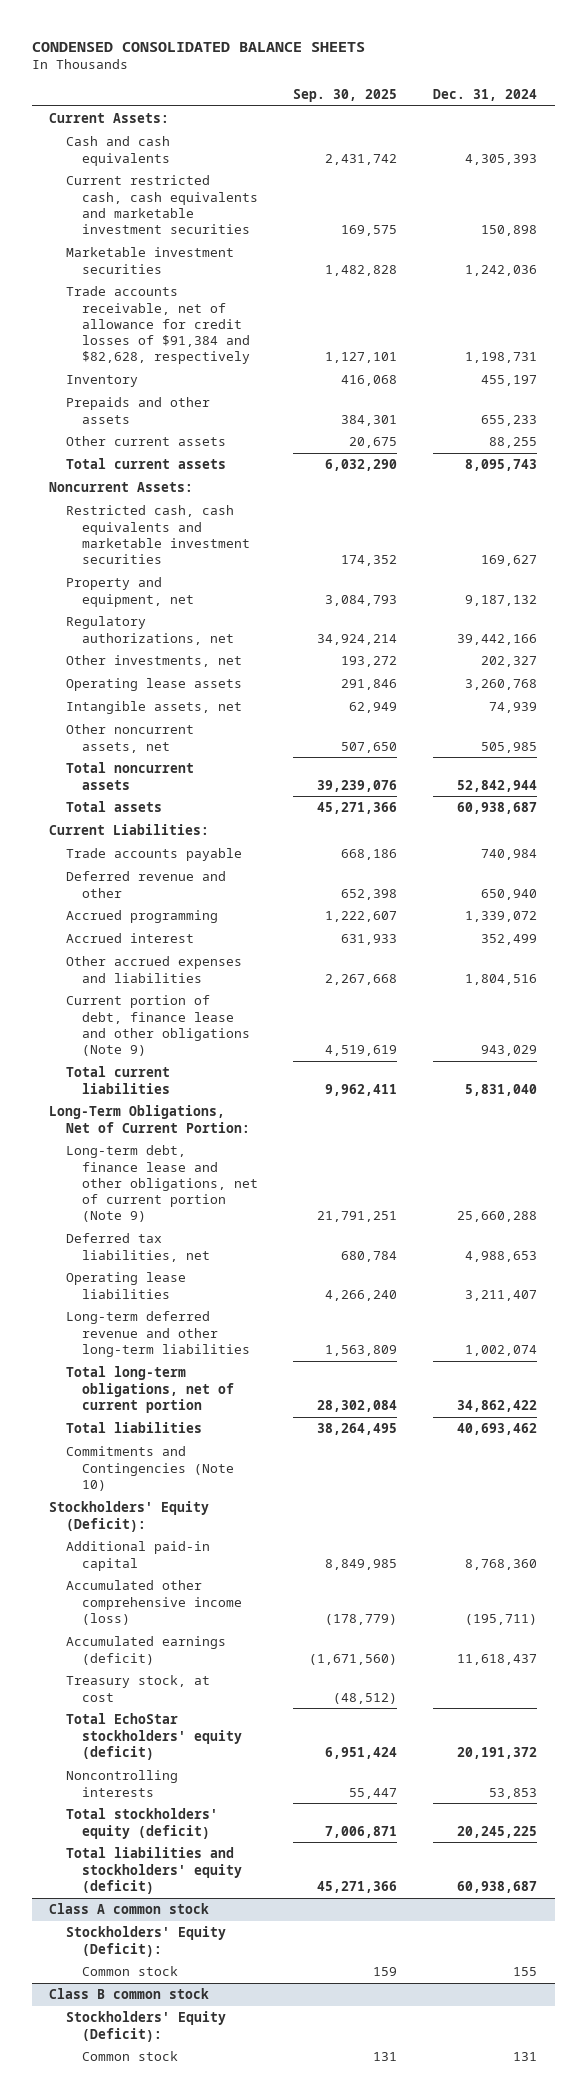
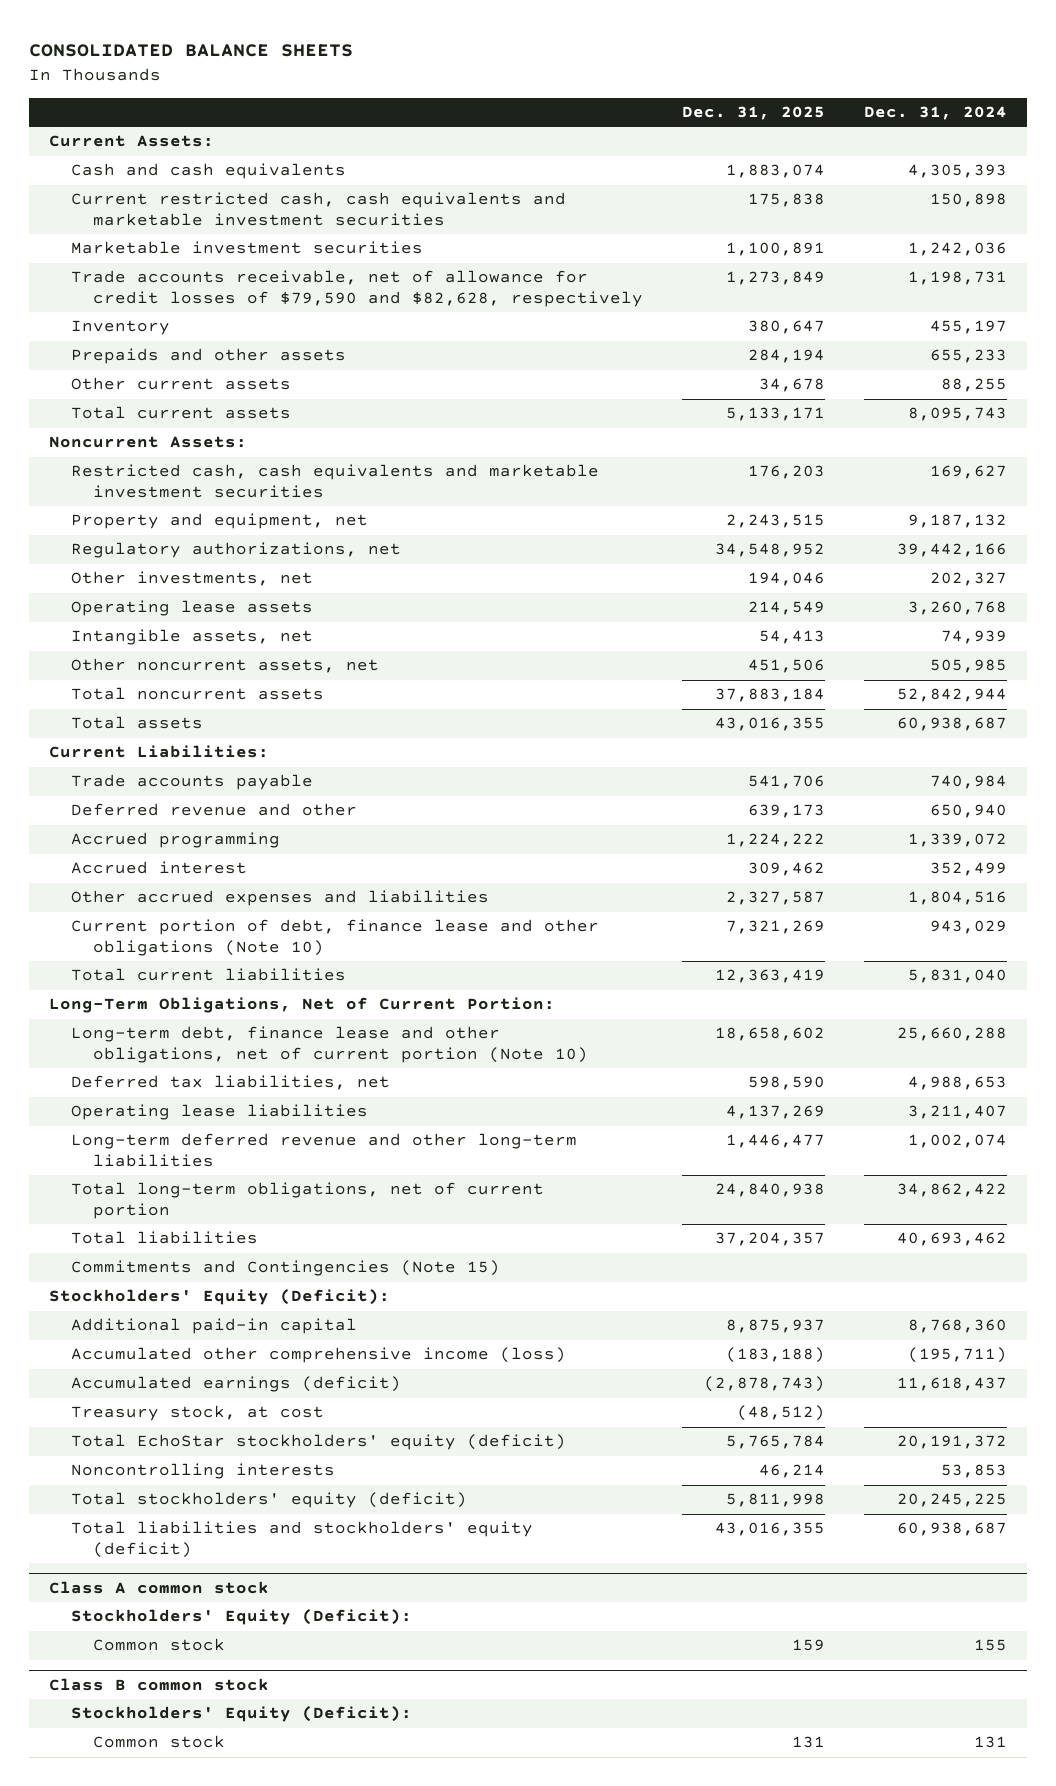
- CONDENSED CONSOLIDATED BALANCE SHEETS
+ CONSOLIDATED BALANCE SHEETS
- | Sep. 30, 2025 | Dec. 31, 2024
+ | Dec. 31, 2025 | Dec. 31, 2024
- Trade accounts receivable, net of allowance for credit losses of $91,384 and $82,628, respectively | 1,127,101 | 1,198,731
+ Trade accounts receivable, net of allowance for credit losses of $79,590 and $82,628, respectively | 1,273,849 | 1,198,731
- Current portion of debt, finance lease and other obligations (Note 9) | 4,519,619 | 943,029
+ Current portion of debt, finance lease and other obligations (Note 10) | 7,321,269 | 943,029
- Long-term debt, finance lease and other obligations, net of current portion (Note 9) | 21,791,251 | 25,660,288
+ Long-term debt, finance lease and other obligations, net of current portion (Note 10) | 18,658,602 | 25,660,288
- Commitments and Contingencies (Note 10)
+ Commitments and Contingencies (Note 15)

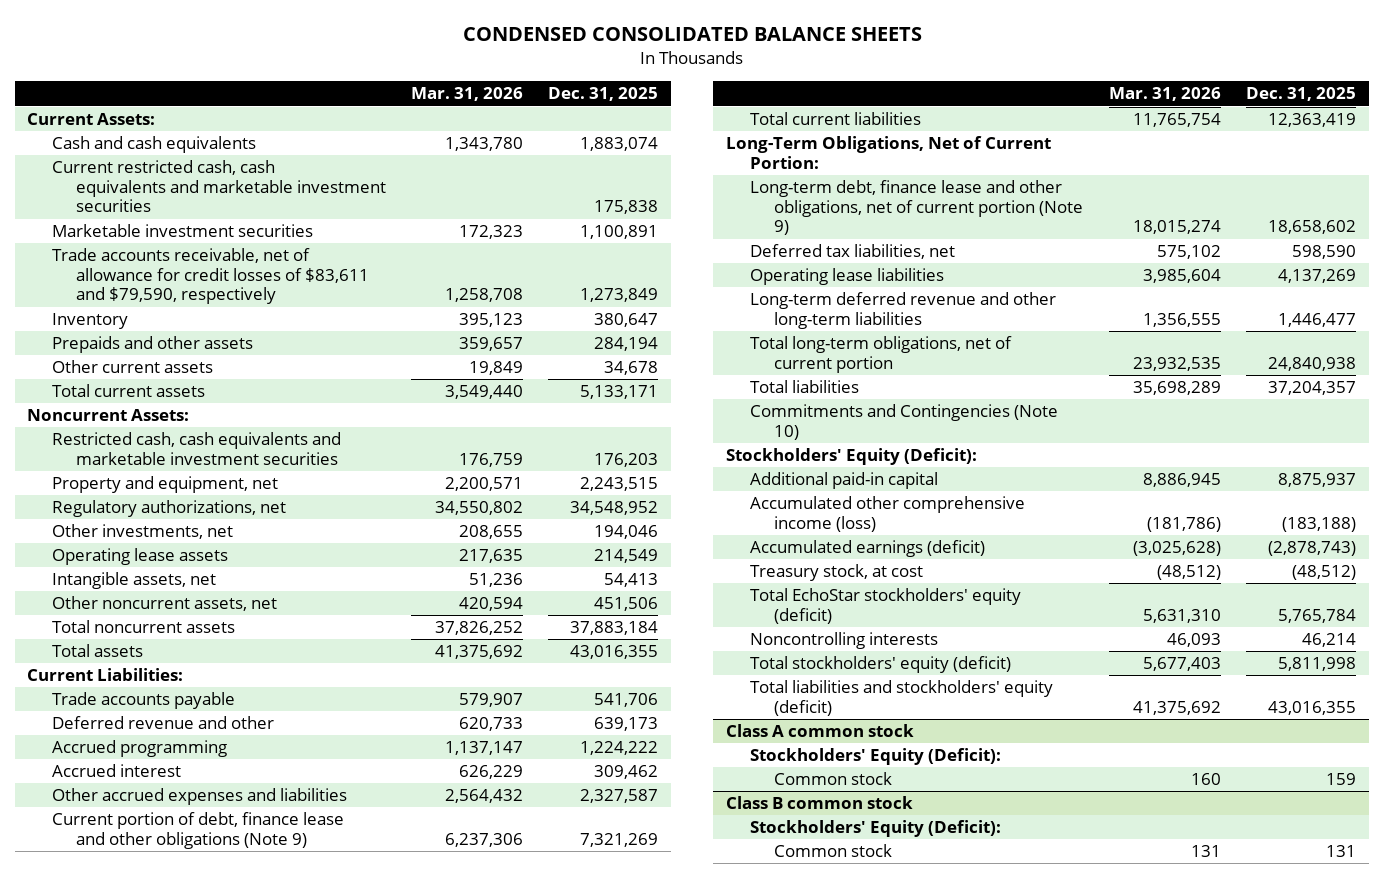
- CONSOLIDATED BALANCE SHEETS
+ CONDENSED CONSOLIDATED BALANCE SHEETS
- | Dec. 31, 2025 | Dec. 31, 2024
+ | Mar. 31, 2026 | Dec. 31, 2025
- Trade accounts receivable, net of allowance for credit losses of $79,590 and $82,628, respectively | 1,273,849 | 1,198,731
+ Trade accounts receivable, net of allowance for credit losses of $83,611 and $79,590, respectively | 1,258,708 | 1,273,849
- Current portion of debt, finance lease and other obligations (Note 10) | 7,321,269 | 943,029
+ Current portion of debt, finance lease and other obligations (Note 9) | 6,237,306 | 7,321,269
- Long-term debt, finance lease and other obligations, net of current portion (Note 10) | 18,658,602 | 25,660,288
+ Long-term debt, finance lease and other obligations, net of current portion (Note 9) | 18,015,274 | 18,658,602
- Commitments and Contingencies (Note 15)
+ Commitments and Contingencies (Note 10)

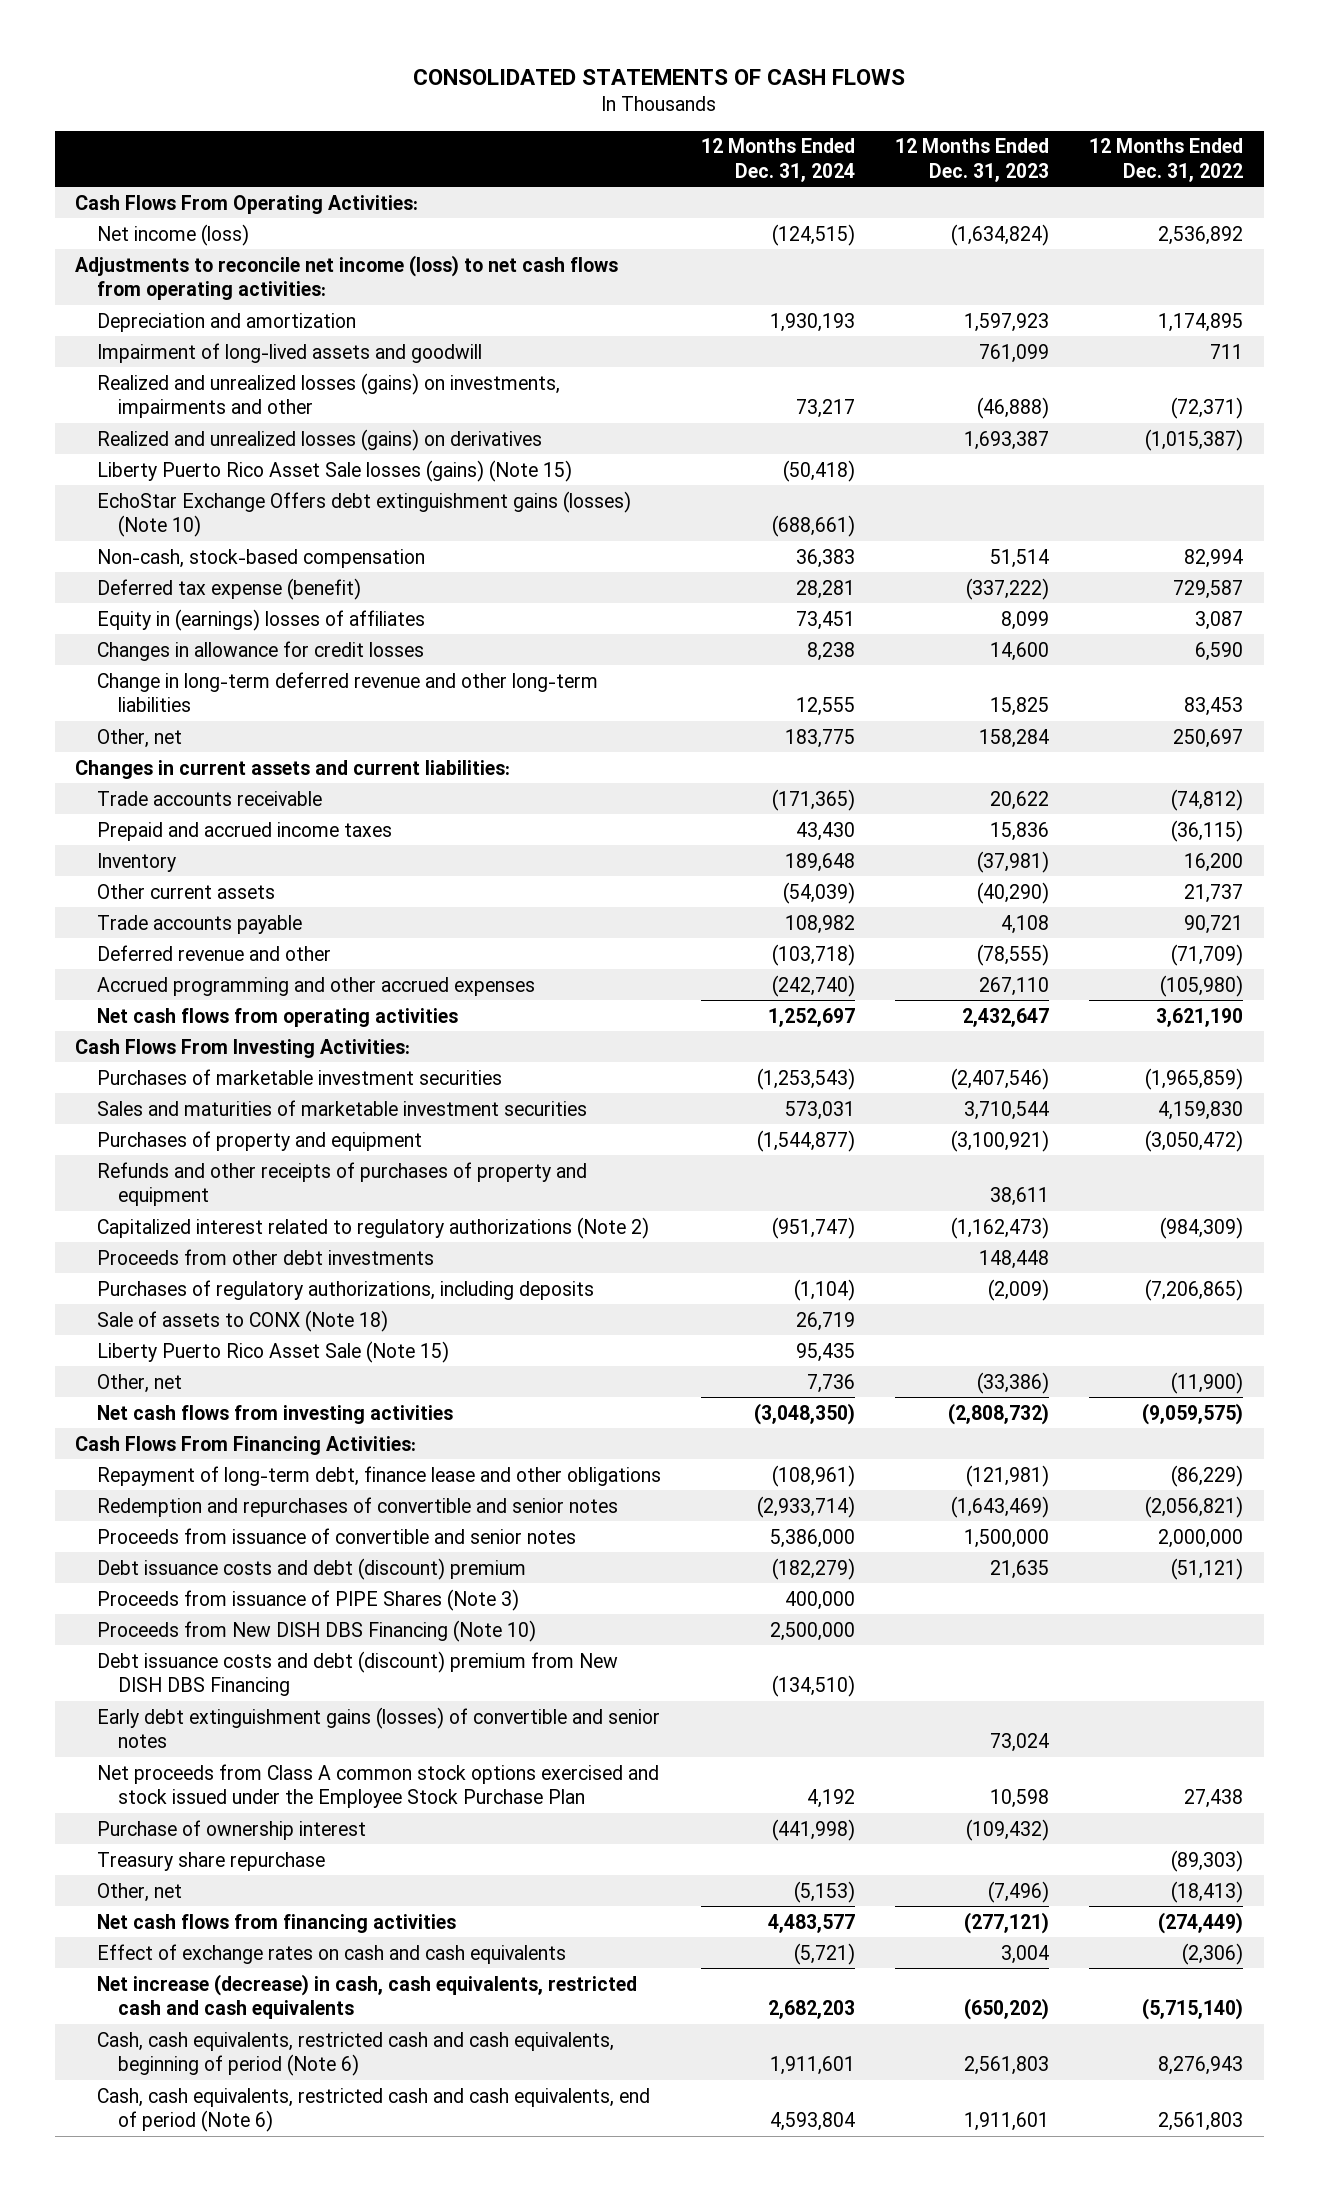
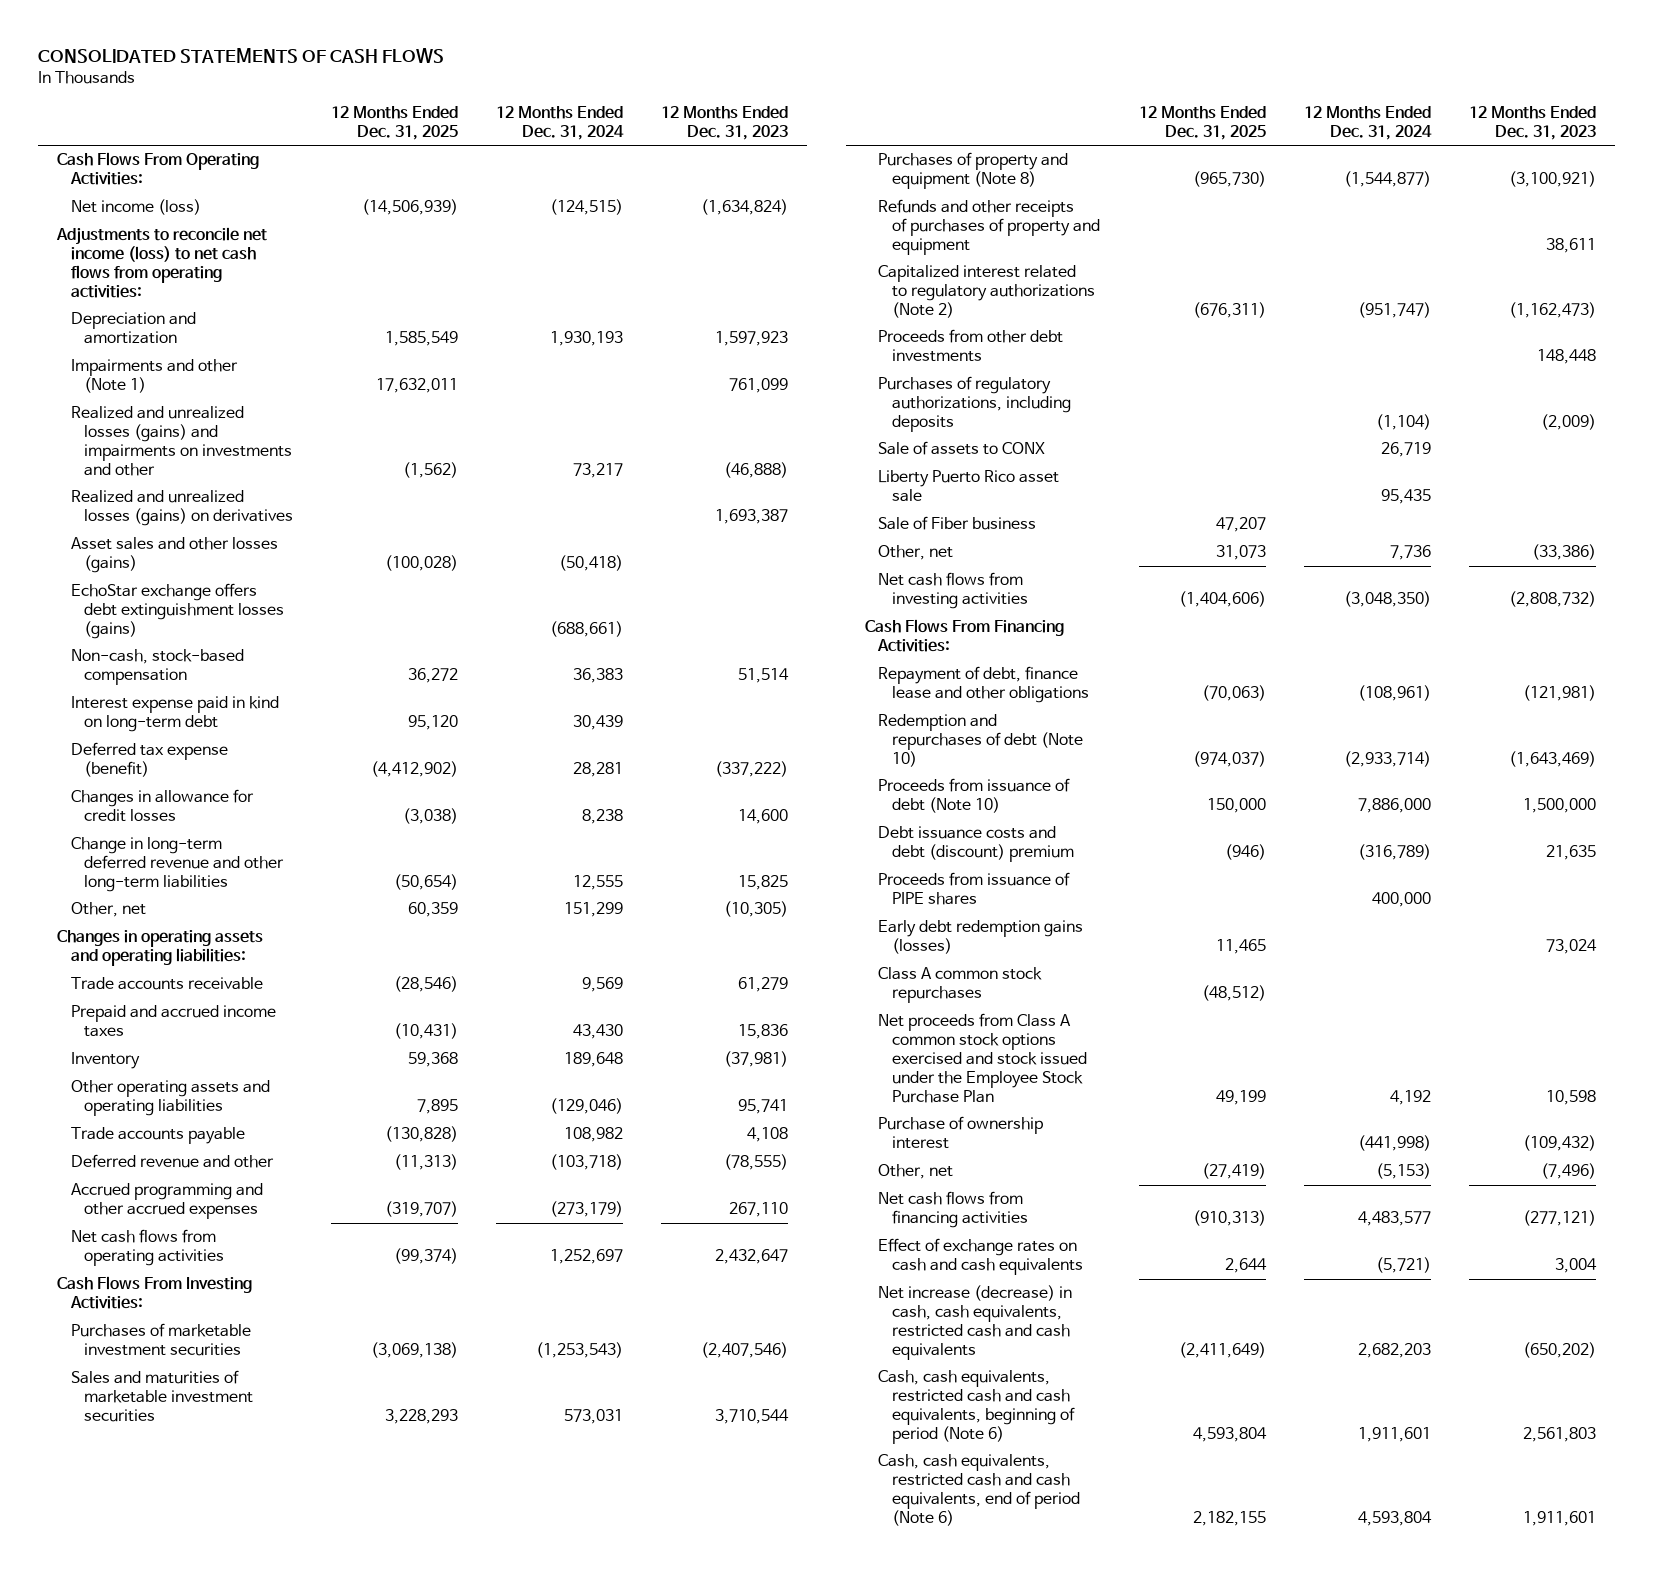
- | 12 Months Ended Dec. 31, 2024 | 12 Months Ended Dec. 31, 2023 | 12 Months Ended Dec. 31, 2022
+ | 12 Months Ended Dec. 31, 2025 | 12 Months Ended Dec. 31, 2024 | 12 Months Ended Dec. 31, 2023
- Impairment of long-lived assets and goodwill | | 761,099 | 711
- Realized and unrealized losses (gains) on investments, impairments and other | 73,217 | (46,888) | (72,371)
+ Impairments and other (Note 1) | 17,632,011 | | 761,099
+ Realized and unrealized losses (gains) and impairments on investments and other | (1,562) | 73,217 | (46,888)
- Liberty Puerto Rico Asset Sale losses (gains) (Note 15) | (50,418) | |
- EchoStar Exchange Offers debt extinguishment gains (losses) (Note 10) | (688,661) | |
+ Asset sales and other losses (gains) | (100,028) | (50,418) |
+ EchoStar exchange offers debt extinguishment losses (gains) | | (688,661) |
+ Interest expense paid in kind on long-term debt | 95,120 | 30,439 |
- Equity in (earnings) losses of affiliates | 73,451 | 8,099 | 3,087
- Other, net | 183,775 | 158,284 | 250,697
- Changes in current assets and current liabilities:
- Trade accounts receivable | (171,365) | 20,622 | (74,812)
+ Other, net | 60,359 | 151,299 | (10,305)
+ Changes in operating assets and operating liabilities:
+ Trade accounts receivable | (28,546) | 9,569 | 61,279
- Other current assets | (54,039) | (40,290) | 21,737
+ Other operating assets and operating liabilities | 7,895 | (129,046) | 95,741
- Accrued programming and other accrued expenses | (242,740) | 267,110 | (105,980)
+ Accrued programming and other accrued expenses | (319,707) | (273,179) | 267,110
- Purchases of property and equipment | (1,544,877) | (3,100,921) | (3,050,472)
+ Purchases of property and equipment (Note 8) | (965,730) | (1,544,877) | (3,100,921)
- Sale of assets to CONX (Note 18) | 26,719 | |
- Liberty Puerto Rico Asset Sale (Note 15) | 95,435 | |
+ Sale of assets to CONX | | 26,719 |
+ Liberty Puerto Rico asset sale | | 95,435 |
+ Sale of Fiber business | 47,207 | |
- Repayment of long-term debt, finance lease and other obligations | (108,961) | (121,981) | (86,229)
- Redemption and repurchases of convertible and senior notes | (2,933,714) | (1,643,469) | (2,056,821)
- Proceeds from issuance of convertible and senior notes | 5,386,000 | 1,500,000 | 2,000,000
- Debt issuance costs and debt (discount) premium | (182,279) | 21,635 | (51,121)
- Proceeds from issuance of PIPE Shares (Note 3) | 400,000 | |
- Proceeds from New DISH DBS Financing (Note 10) | 2,500,000 | |
- Debt issuance costs and debt (discount) premium from New DISH DBS Financing | (134,510) | |
- Early debt extinguishment gains (losses) of convertible and senior notes | | 73,024 |
+ Repayment of debt, finance lease and other obligations | (70,063) | (108,961) | (121,981)
+ Redemption and repurchases of debt (Note 10) | (974,037) | (2,933,714) | (1,643,469)
+ Proceeds from issuance of debt (Note 10) | 150,000 | 7,886,000 | 1,500,000
+ Debt issuance costs and debt (discount) premium | (946) | (316,789) | 21,635
+ Proceeds from issuance of PIPE shares | | 400,000 |
+ Early debt redemption gains (losses) | 11,465 | | 73,024
+ Class A common stock repurchases | (48,512) | |
- Treasury share repurchase | | | (89,303)

